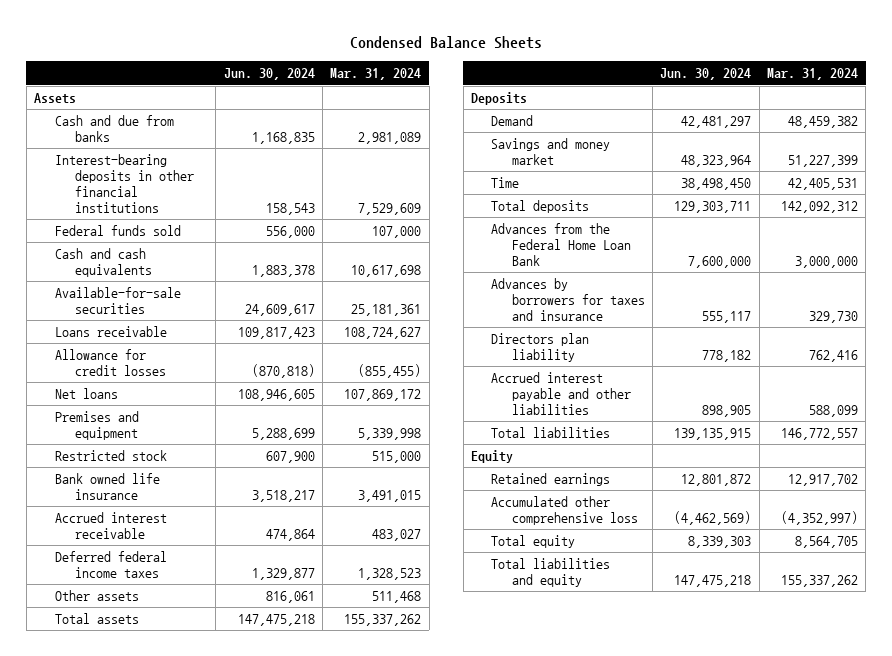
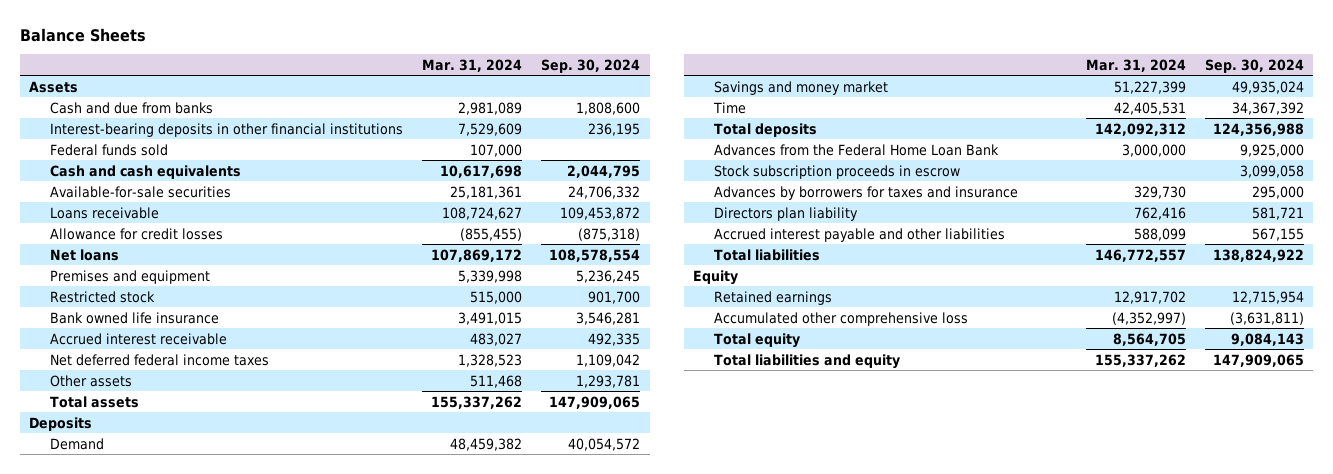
- Condensed Balance Sheets
+ Balance Sheets
- | Jun. 30, 2024 | Mar. 31, 2024
+ | Mar. 31, 2024 | Sep. 30, 2024
- Deferred federal income taxes | 1,329,877 | 1,328,523
+ Net deferred federal income taxes | 1,328,523 | 1,109,042
+ Stock subscription proceeds in escrow | | 3,099,058

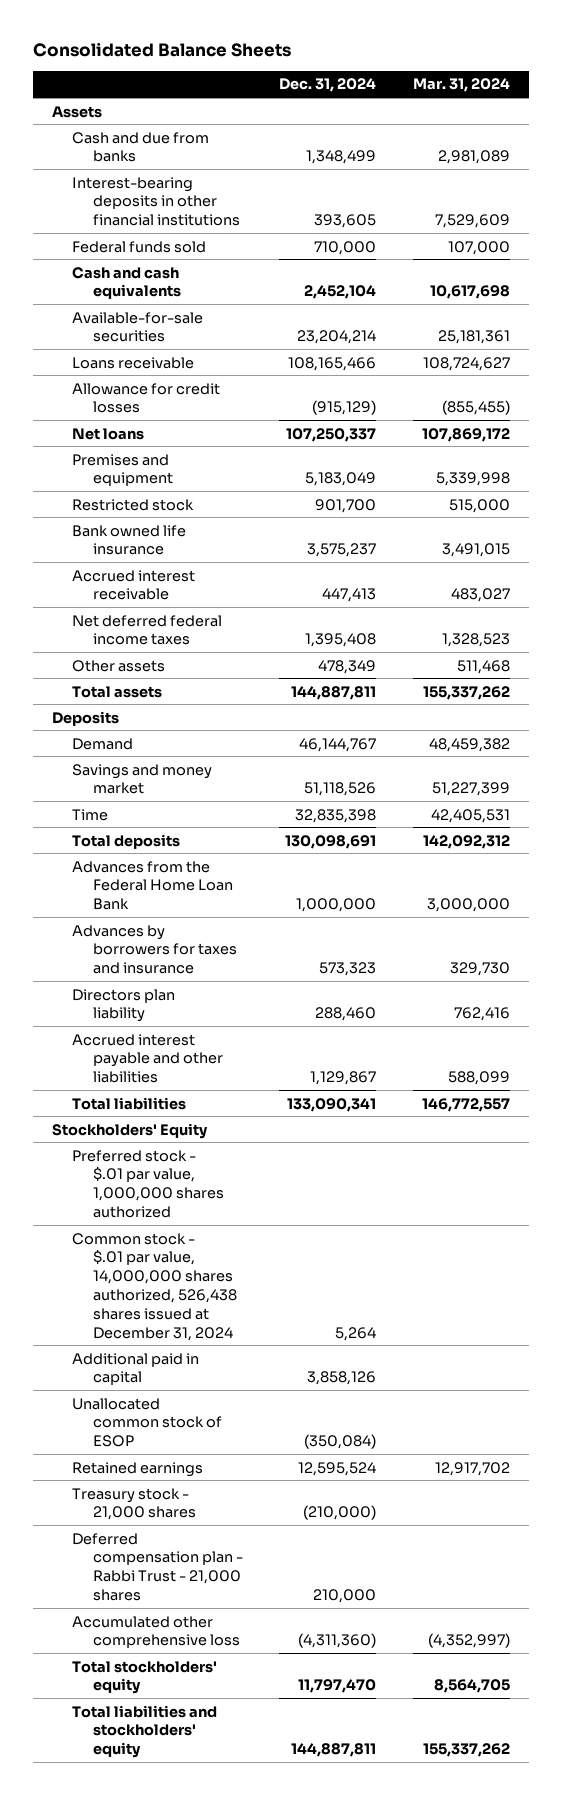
- Balance Sheets
+ Consolidated Balance Sheets
- | Mar. 31, 2024 | Sep. 30, 2024
+ | Dec. 31, 2024 | Mar. 31, 2024
- Stock subscription proceeds in escrow | | 3,099,058
- Equity
+ Stockholders' Equity
+ Preferred stock - $.01 par value, 1,000,000 shares authorized
+ Common stock - $.01 par value, 14,000,000 shares authorized, 526,438 shares issued at December 31, 2024 | 5,264 |
+ Additional paid in capital | 3,858,126 |
+ Unallocated common stock of ESOP | (350,084) |
+ Treasury stock - 21,000 shares | (210,000) |
+ Deferred compensation plan - Rabbi Trust - 21,000 shares | 210,000 |
- Total equity | 8,564,705 | 9,084,143
- Total liabilities and equity | 155,337,262 | 147,909,065
+ Total stockholders' equity | 11,797,470 | 8,564,705
+ Total liabilities and stockholders' equity | 144,887,811 | 155,337,262

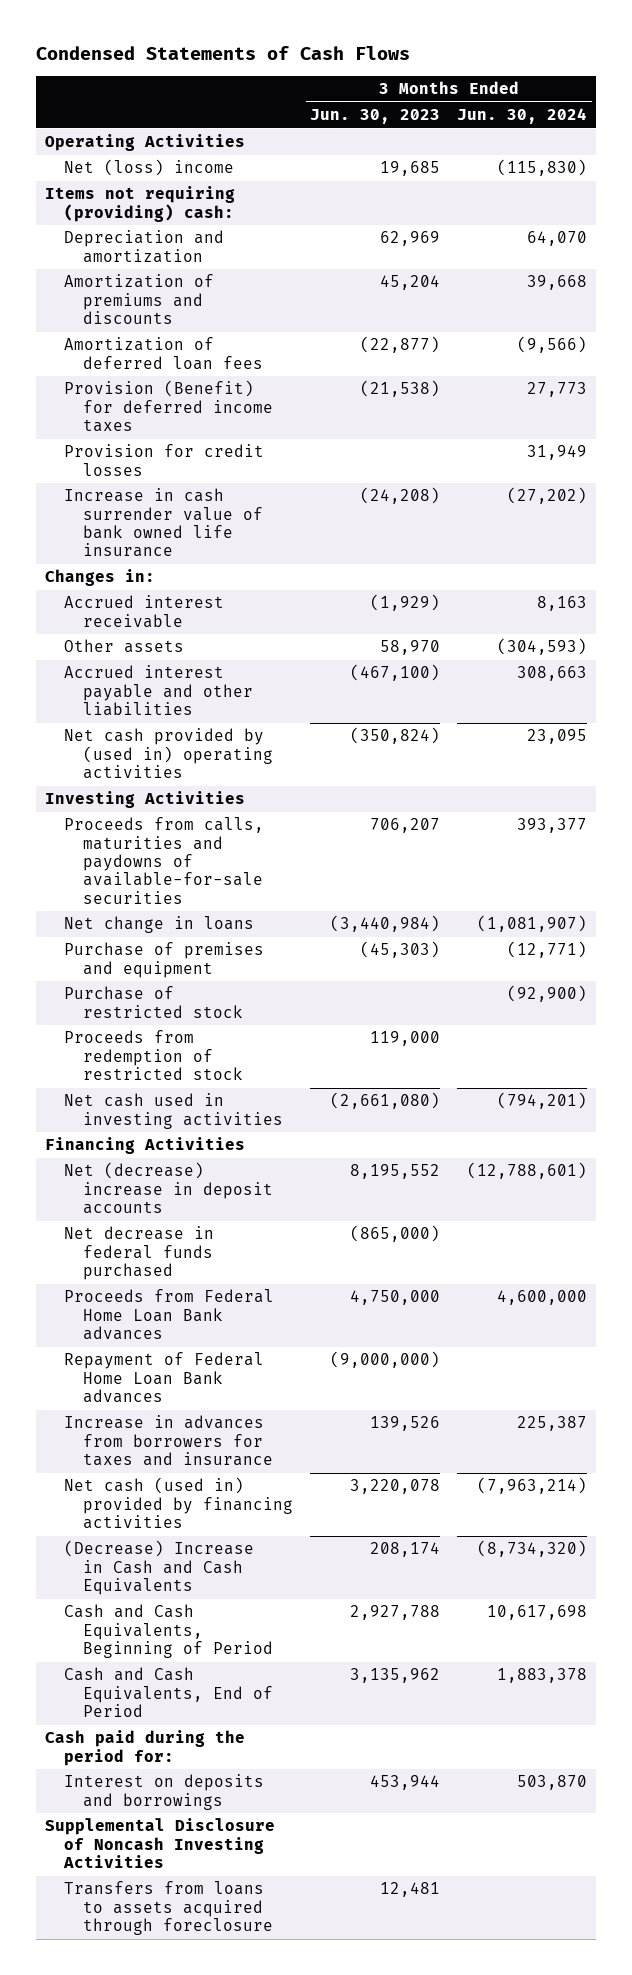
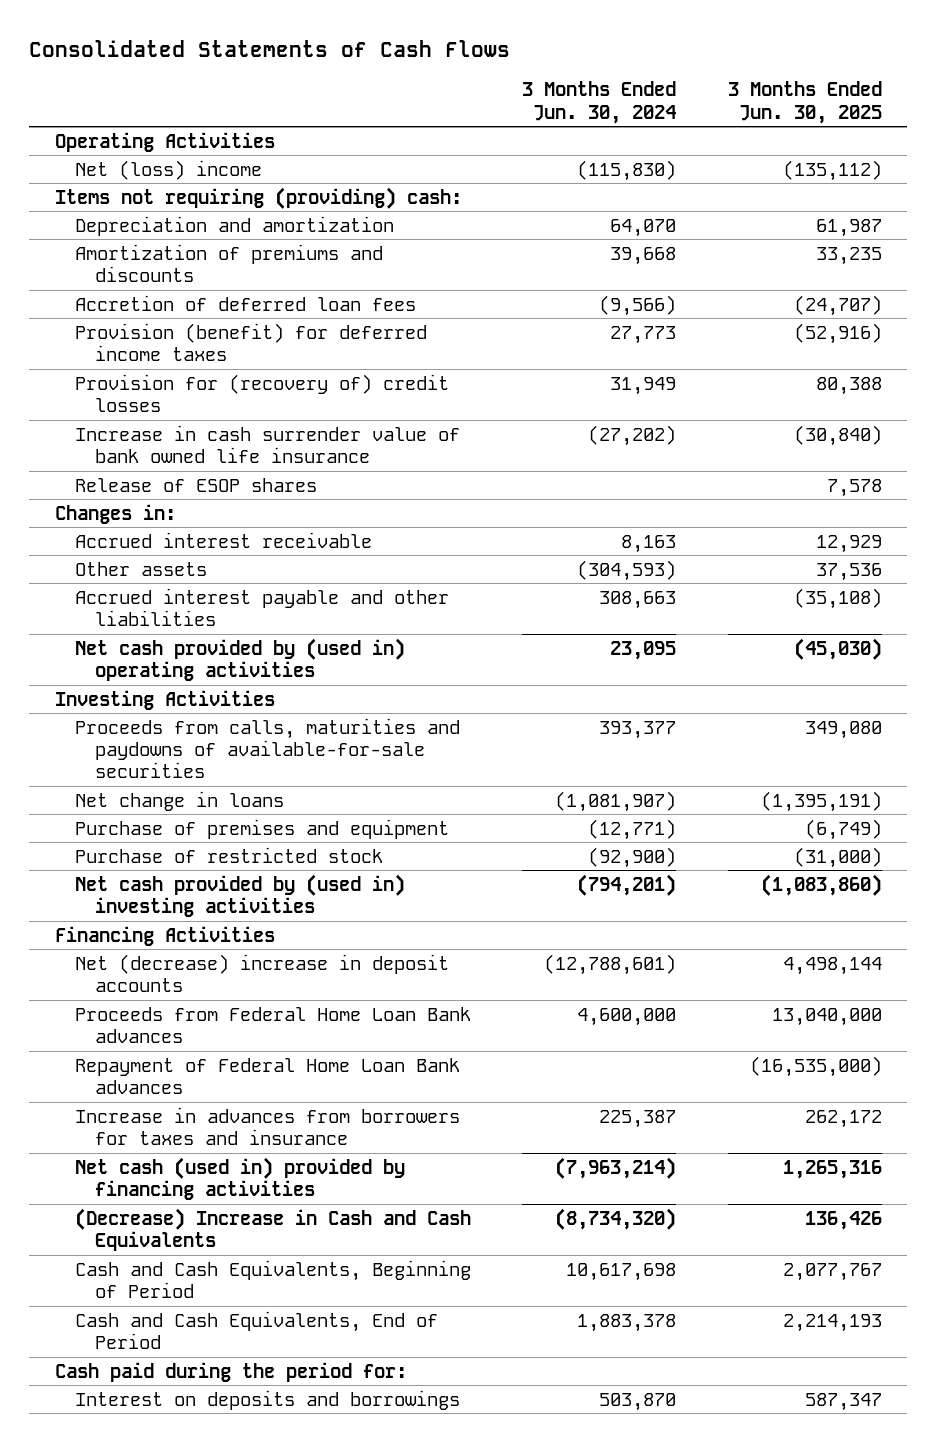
- Condensed Statements of Cash Flows
+ Consolidated Statements of Cash Flows
- | 3 Months Ended Jun. 30, 2023 | 3 Months Ended Jun. 30, 2024
+ | 3 Months Ended Jun. 30, 2024 | 3 Months Ended Jun. 30, 2025
- Amortization of deferred loan fees | (22,877) | (9,566)
- Provision (Benefit) for deferred income taxes | (21,538) | 27,773
- Provision for credit losses | | 31,949
+ Accretion of deferred loan fees | (9,566) | (24,707)
+ Provision (benefit) for deferred income taxes | 27,773 | (52,916)
+ Provision for (recovery of) credit losses | 31,949 | 80,388
+ Release of ESOP shares | | 7,578
- Proceeds from redemption of restricted stock | 119,000 |
- Net cash used in investing activities | (2,661,080) | (794,201)
+ Net cash provided by (used in) investing activities | (794,201) | (1,083,860)
- Net decrease in federal funds purchased | (865,000) |
- Supplemental Disclosure of Noncash Investing Activities
- Transfers from loans to assets acquired through foreclosure | 12,481 |

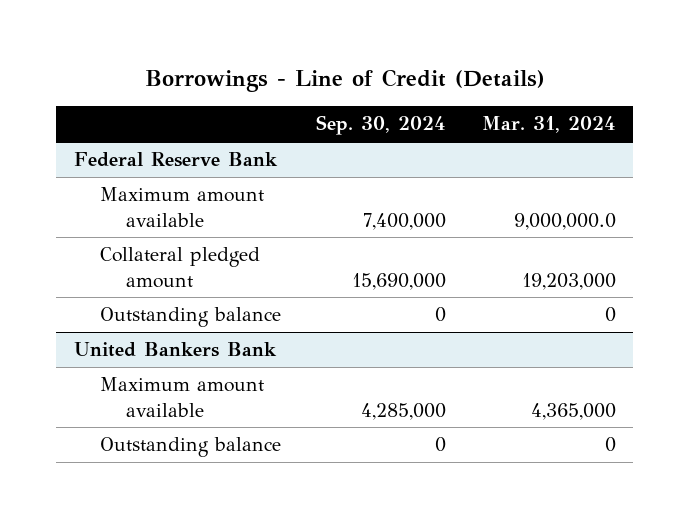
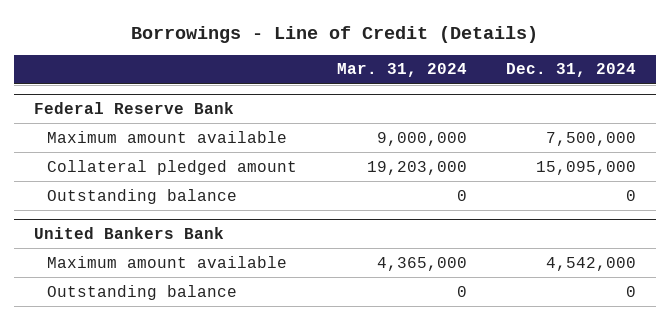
- | Sep. 30, 2024 | Mar. 31, 2024
+ | Mar. 31, 2024 | Dec. 31, 2024
@ Federal Reserve Bank
- Maximum amount available | 7,400,000 | 9,000,000.0
+ Maximum amount available | 9,000,000 | 7,500,000

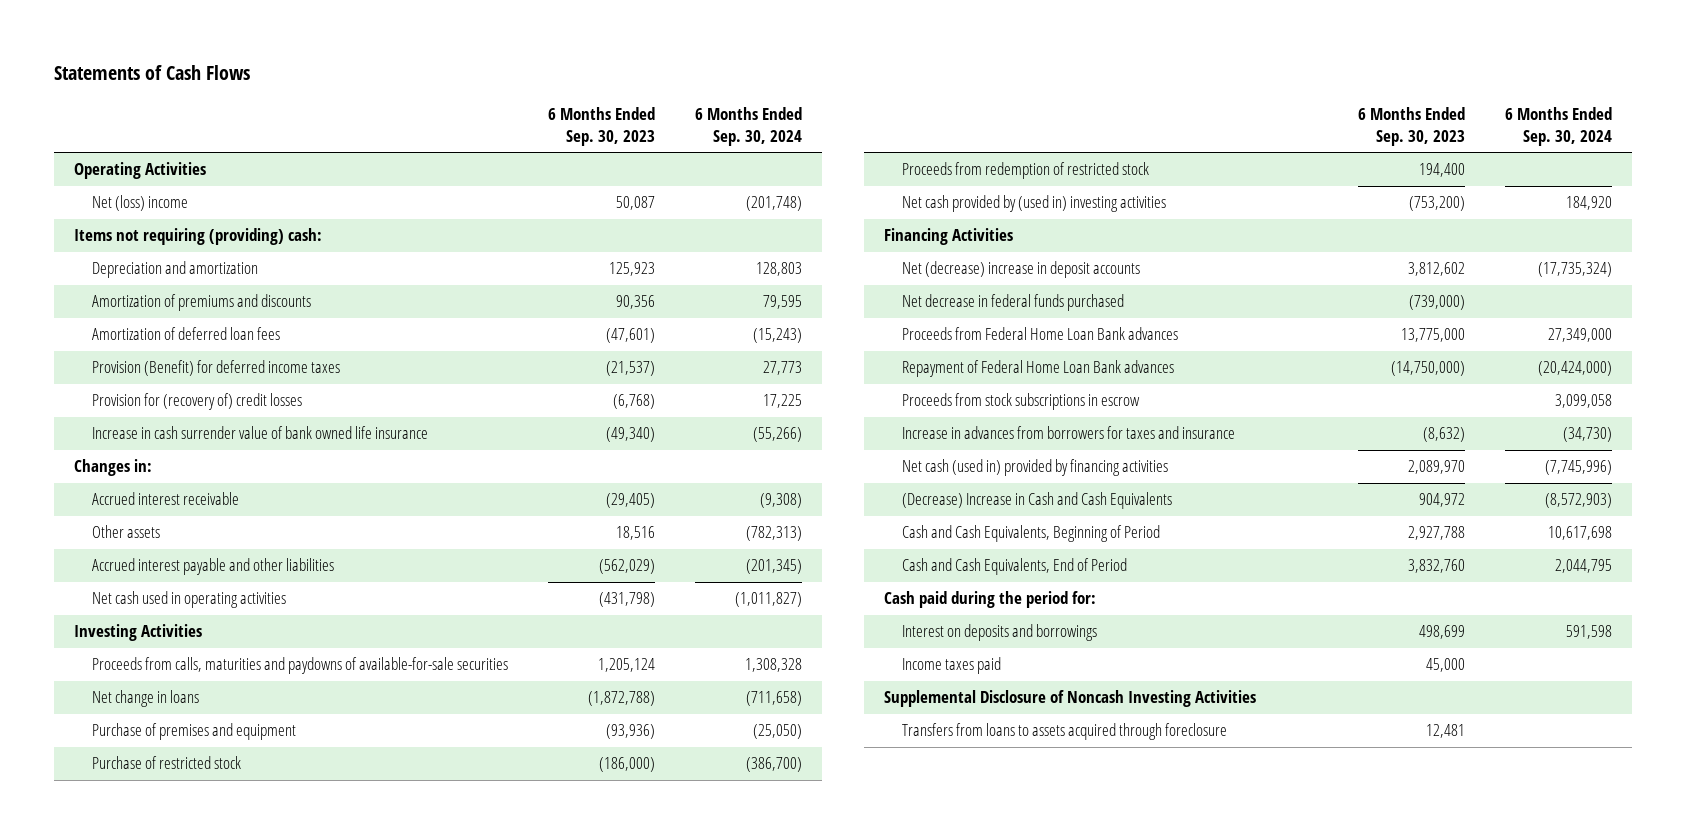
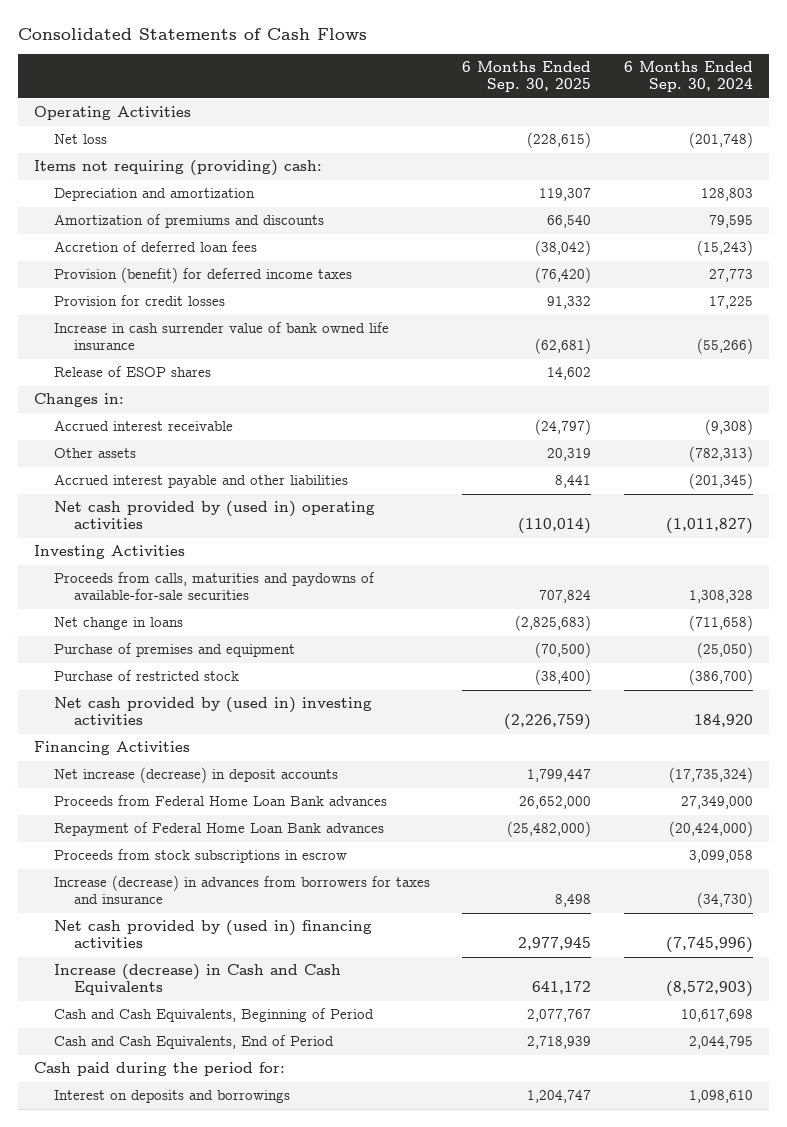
- Statements of Cash Flows
+ Consolidated Statements of Cash Flows
- | 6 Months Ended Sep. 30, 2023 | 6 Months Ended Sep. 30, 2024
+ | 6 Months Ended Sep. 30, 2025 | 6 Months Ended Sep. 30, 2024
- Net (loss) income | 50,087 | (201,748)
+ Net loss | (228,615) | (201,748)
- Amortization of deferred loan fees | (47,601) | (15,243)
- Provision (Benefit) for deferred income taxes | (21,537) | 27,773
- Provision for (recovery of) credit losses | (6,768) | 17,225
+ Accretion of deferred loan fees | (38,042) | (15,243)
+ Provision (benefit) for deferred income taxes | (76,420) | 27,773
+ Provision for credit losses | 91,332 | 17,225
+ Release of ESOP shares | 14,602 |
- Net cash used in operating activities | (431,798) | (1,011,827)
+ Net cash provided by (used in) operating activities | (110,014) | (1,011,827)
- Proceeds from redemption of restricted stock | 194,400 |
- Net (decrease) increase in deposit accounts | 3,812,602 | (17,735,324)
- Net decrease in federal funds purchased | (739,000) |
+ Net increase (decrease) in deposit accounts | 1,799,447 | (17,735,324)
- Increase in advances from borrowers for taxes and insurance | (8,632) | (34,730)
- Net cash (used in) provided by financing activities | 2,089,970 | (7,745,996)
- (Decrease) Increase in Cash and Cash Equivalents | 904,972 | (8,572,903)
+ Increase (decrease) in advances from borrowers for taxes and insurance | 8,498 | (34,730)
+ Net cash provided by (used in) financing activities | 2,977,945 | (7,745,996)
+ Increase (decrease) in Cash and Cash Equivalents | 641,172 | (8,572,903)
- Interest on deposits and borrowings | 498,699 | 591,598
- Income taxes paid | 45,000 |
- Supplemental Disclosure of Noncash Investing Activities
- Transfers from loans to assets acquired through foreclosure | 12,481 |
+ Interest on deposits and borrowings | 1,204,747 | 1,098,610

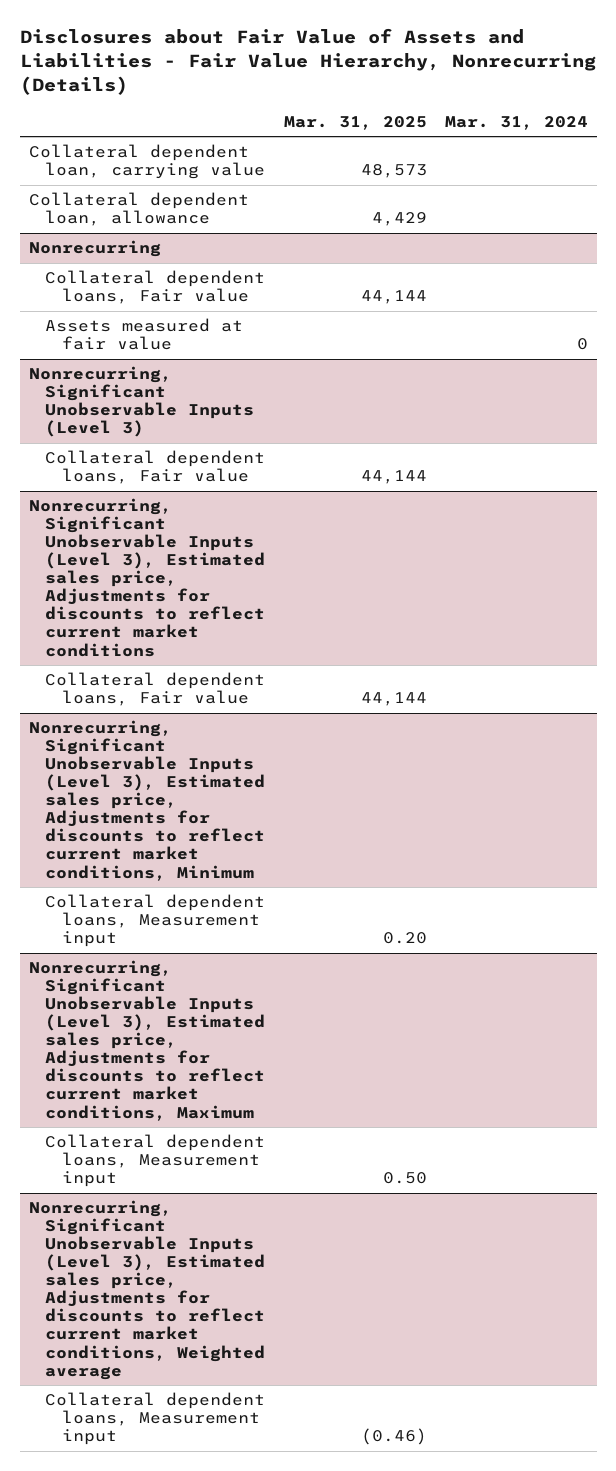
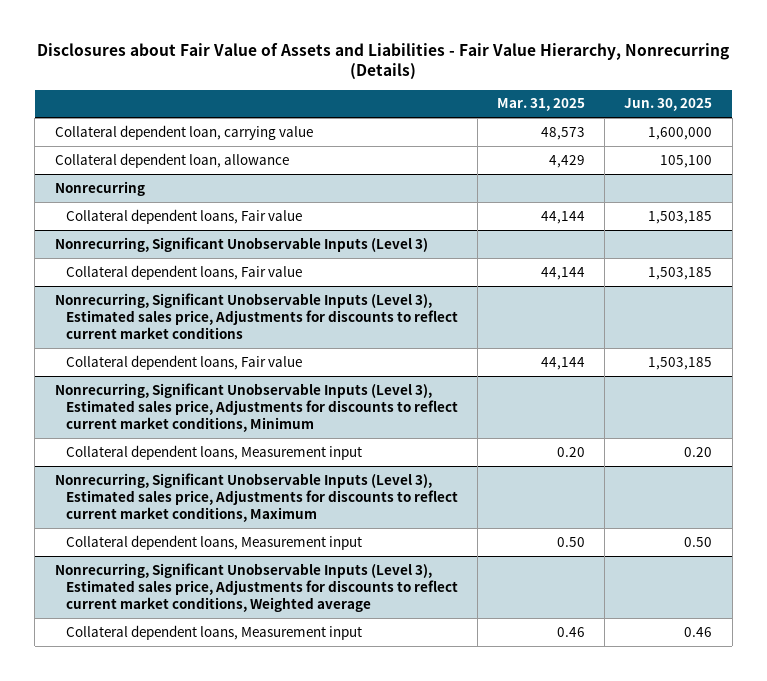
- | Mar. 31, 2025 | Mar. 31, 2024
+ | Mar. 31, 2025 | Jun. 30, 2025
@ Nonrecurring
- Assets measured at fair value | | 0
@ Nonrecurring, Significant Unobservable Inputs (Level 3), Estimated sales price, Adjustments for discounts to reflect current market conditions, Weighted average
- Collateral dependent loans, Measurement input | (0.46) |
+ Collateral dependent loans, Measurement input | 0.46 | 0.46

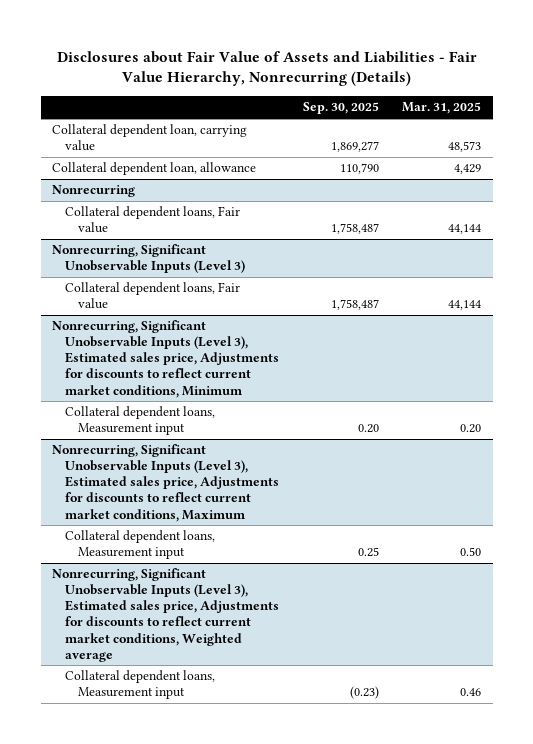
- | Mar. 31, 2025 | Jun. 30, 2025
+ | Sep. 30, 2025 | Mar. 31, 2025
- Nonrecurring, Significant Unobservable Inputs (Level 3), Estimated sales price, Adjustments for discounts to reflect current market conditions
- Collateral dependent loans, Fair value | 44,144 | 1,503,185

